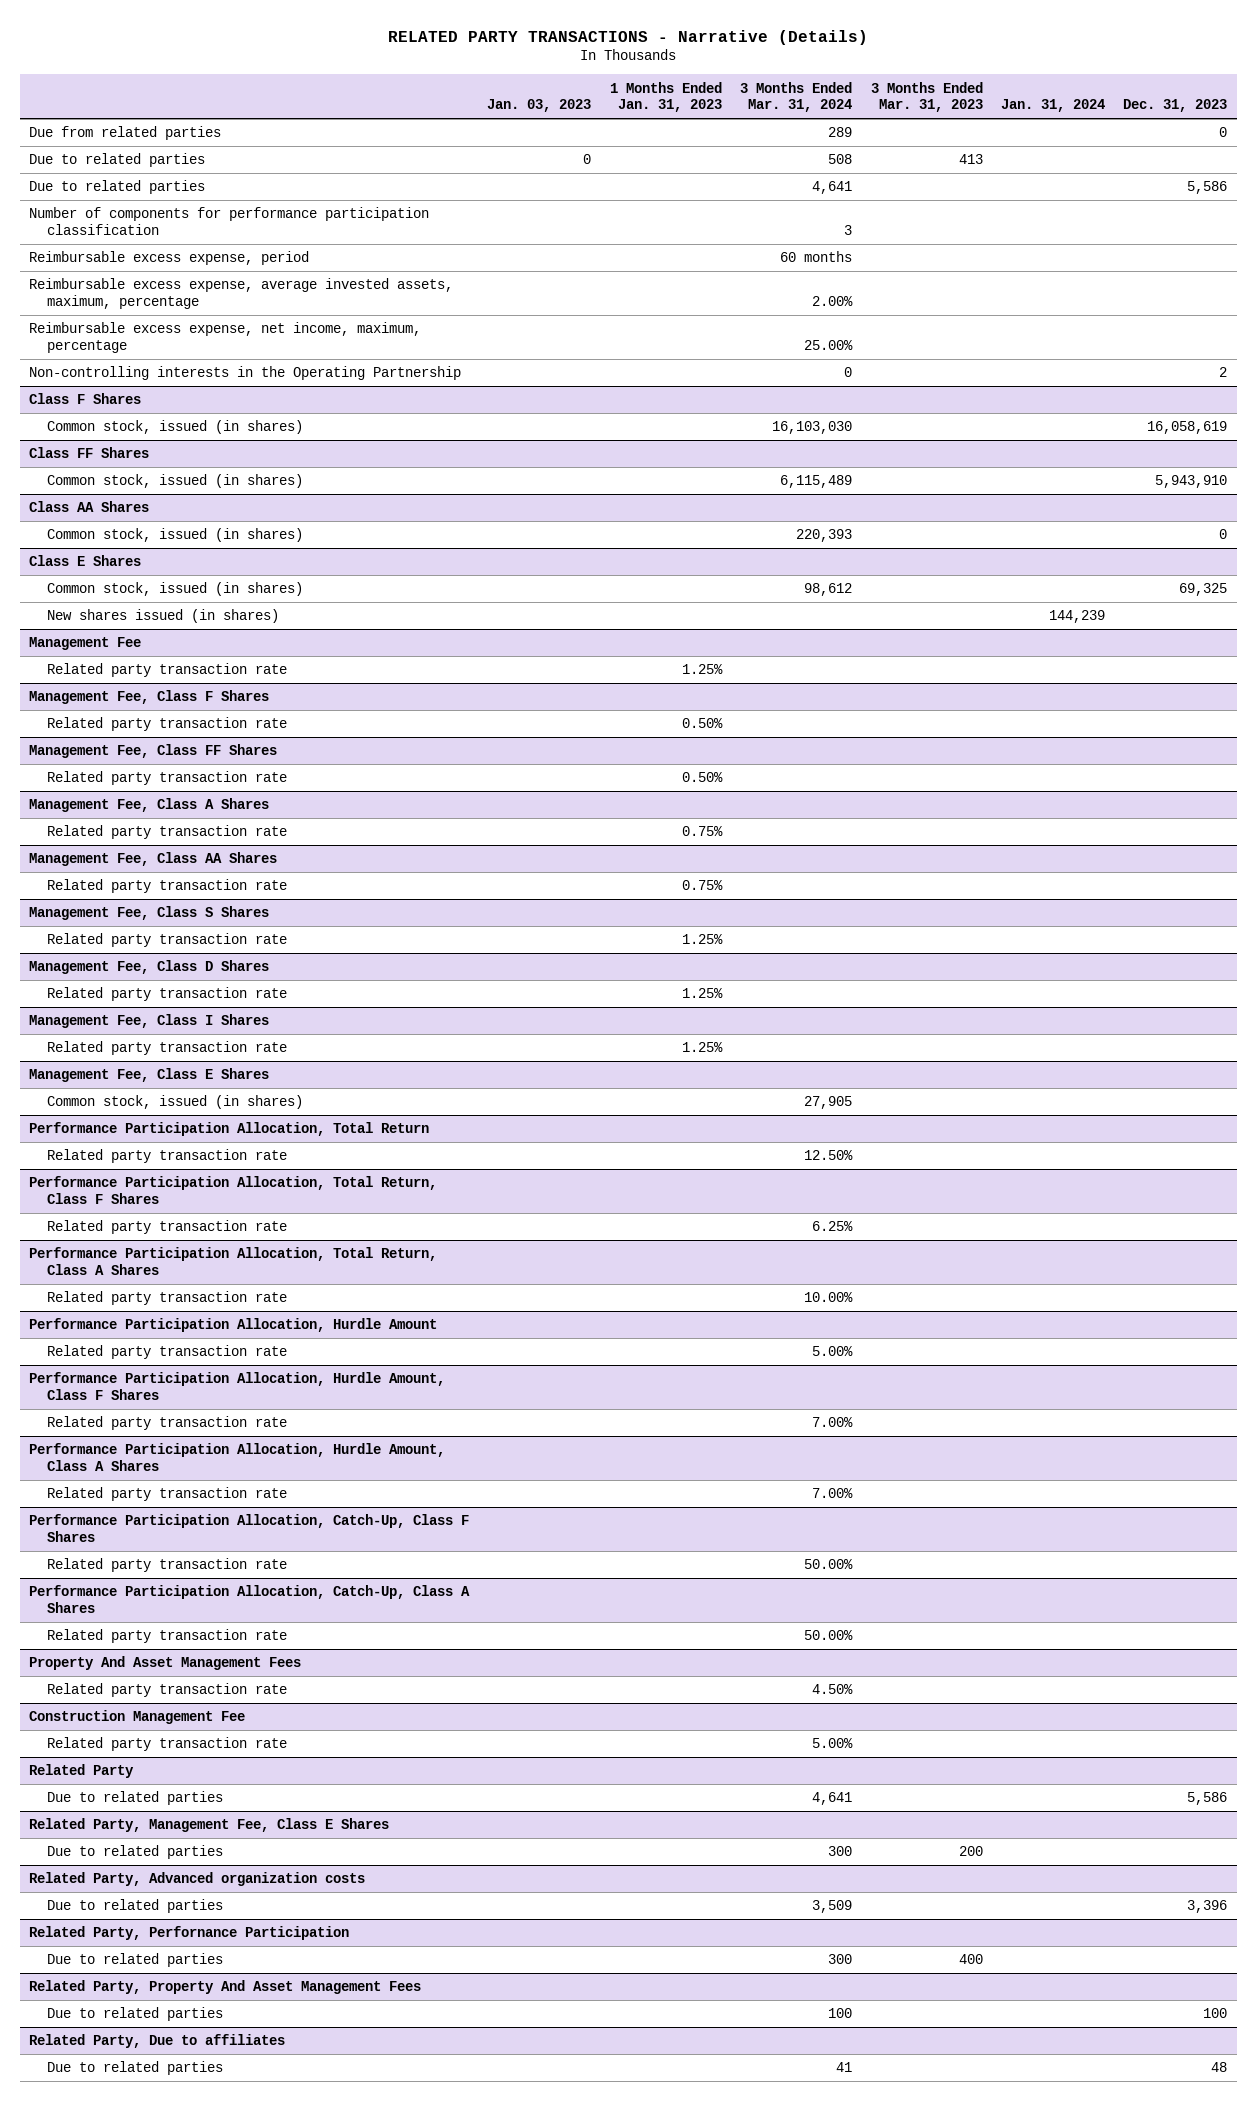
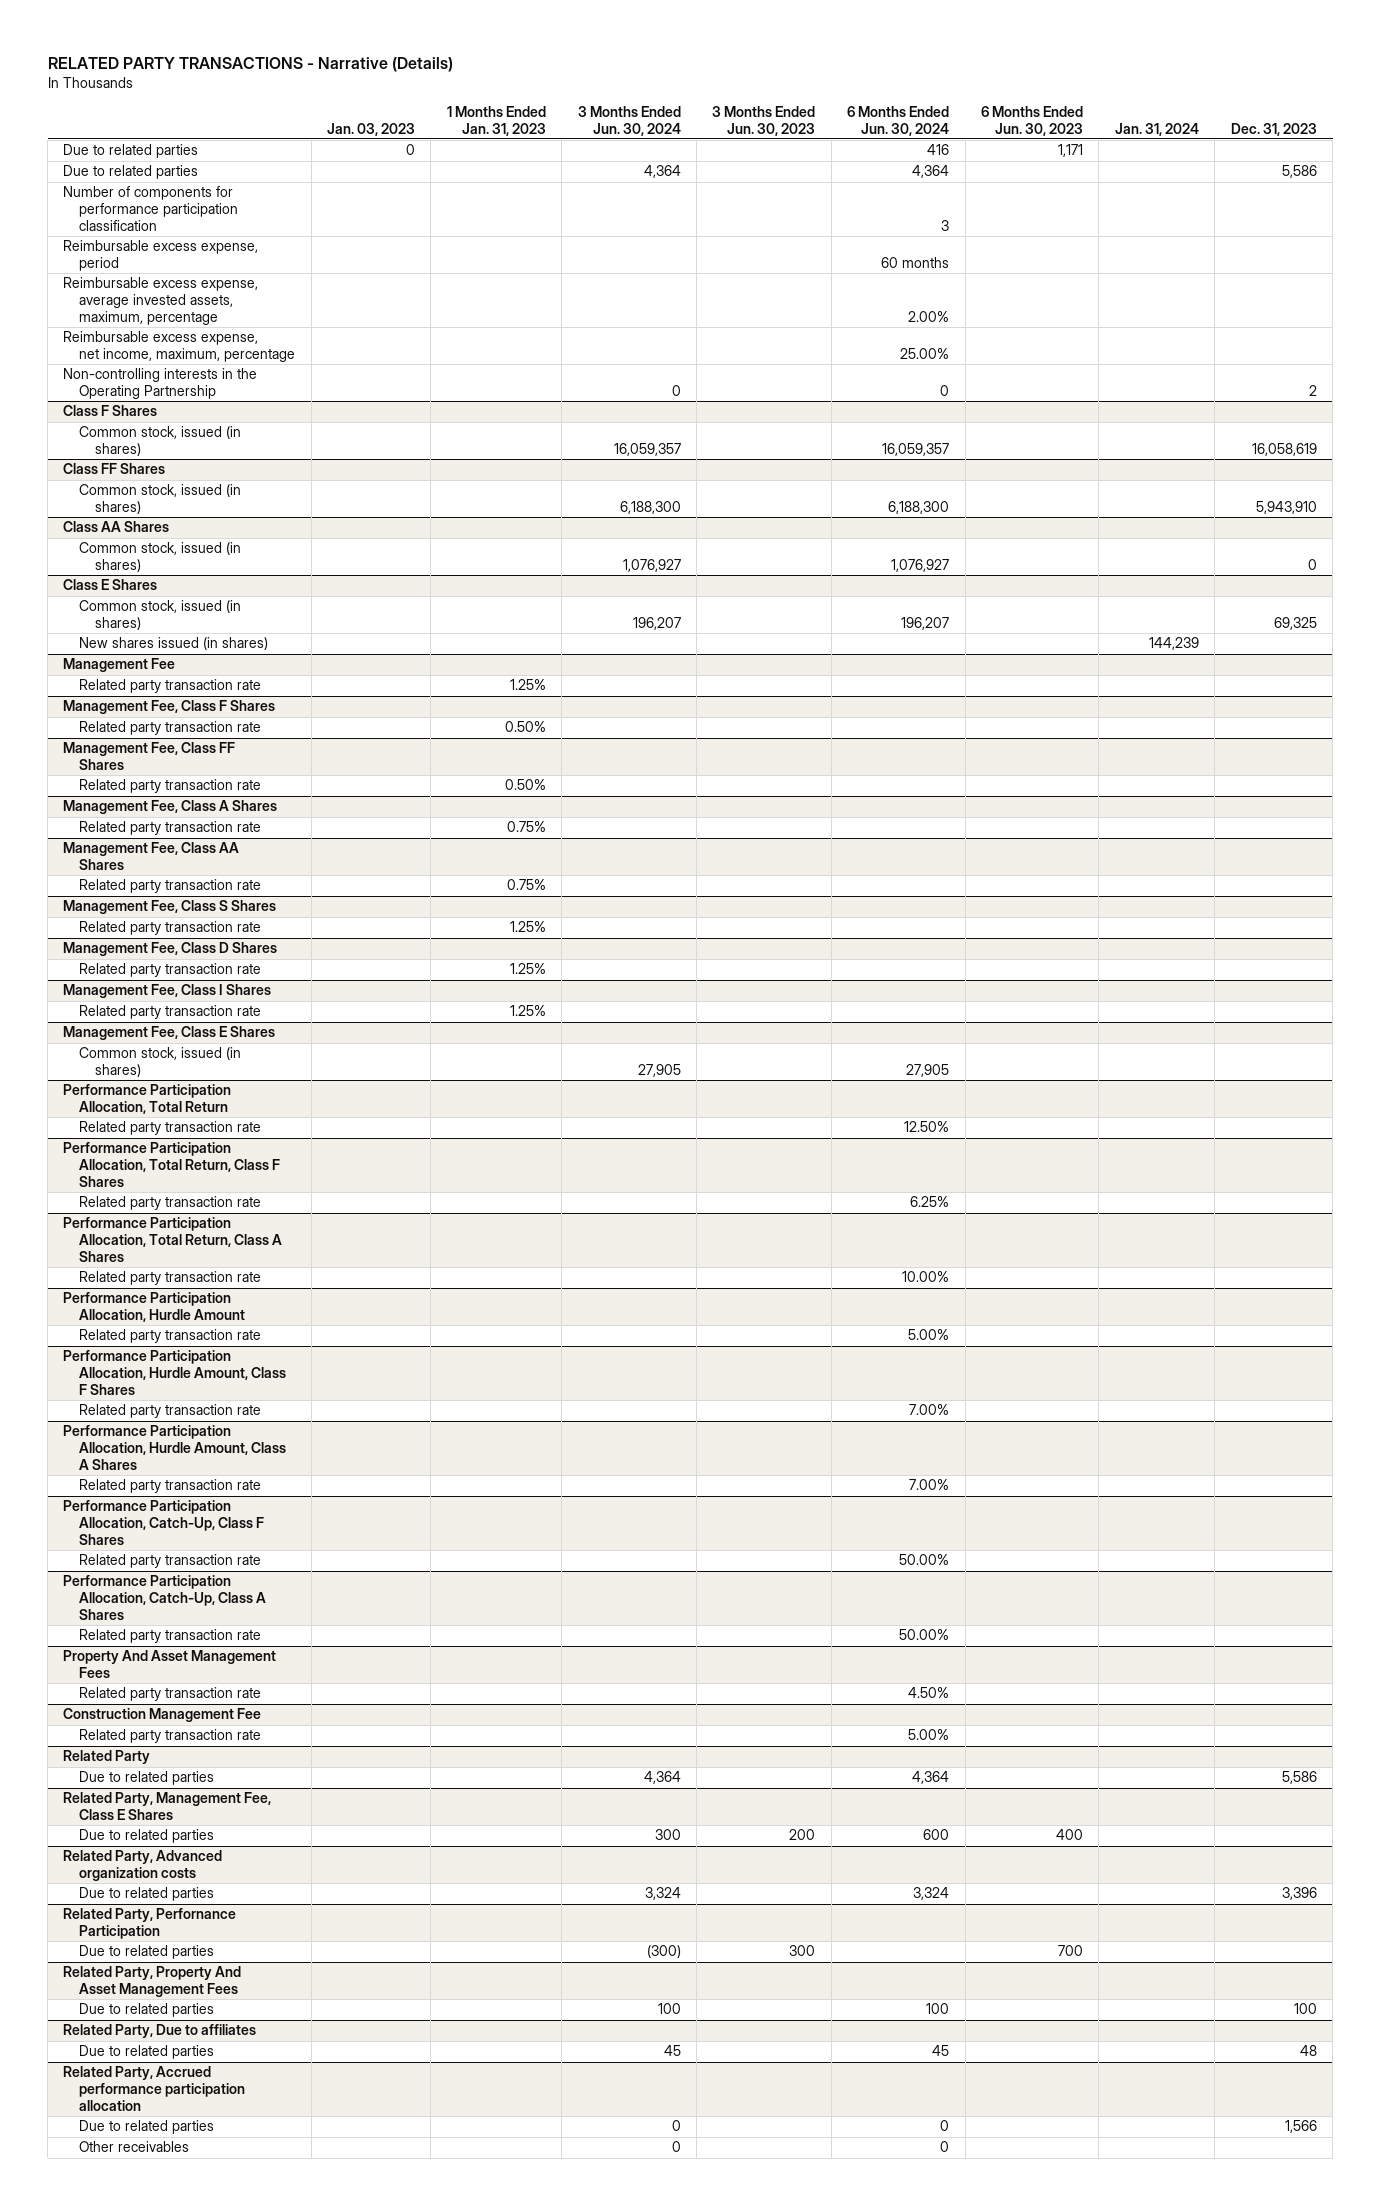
- | Jan. 03, 2023 | 1 Months Ended Jan. 31, 2023 | 3 Months Ended Mar. 31, 2024 | 3 Months Ended Mar. 31, 2023 | Jan. 31, 2024 | Dec. 31, 2023
+ | Jan. 03, 2023 | 1 Months Ended Jan. 31, 2023 | 3 Months Ended Jun. 30, 2024 | 3 Months Ended Jun. 30, 2023 | 6 Months Ended Jun. 30, 2024 | 6 Months Ended Jun. 30, 2023 | Jan. 31, 2024 | Dec. 31, 2023
- Due from related parties | | | 289 | | | 0
+ Related Party, Accrued performance participation allocation
+ Due to related parties | | | 0 | | 0 | | | 1,566
+ Other receivables | | | 0 | | 0 | | |

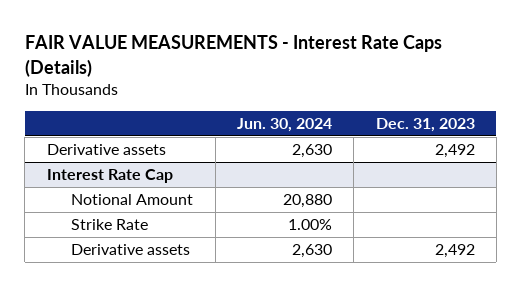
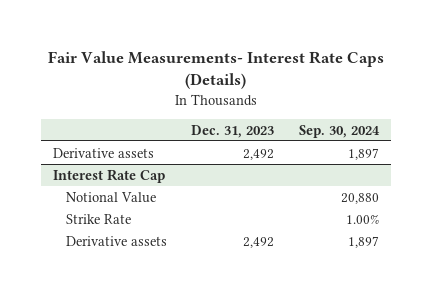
- FAIR VALUE MEASUREMENTS - Interest Rate Caps (Details)
+ Fair Value Measurements- Interest Rate Caps (Details)
- | Jun. 30, 2024 | Dec. 31, 2023
+ | Dec. 31, 2023 | Sep. 30, 2024
@ Interest Rate Cap
- Notional Amount | 20,880 |
+ Notional Value | | 20,880

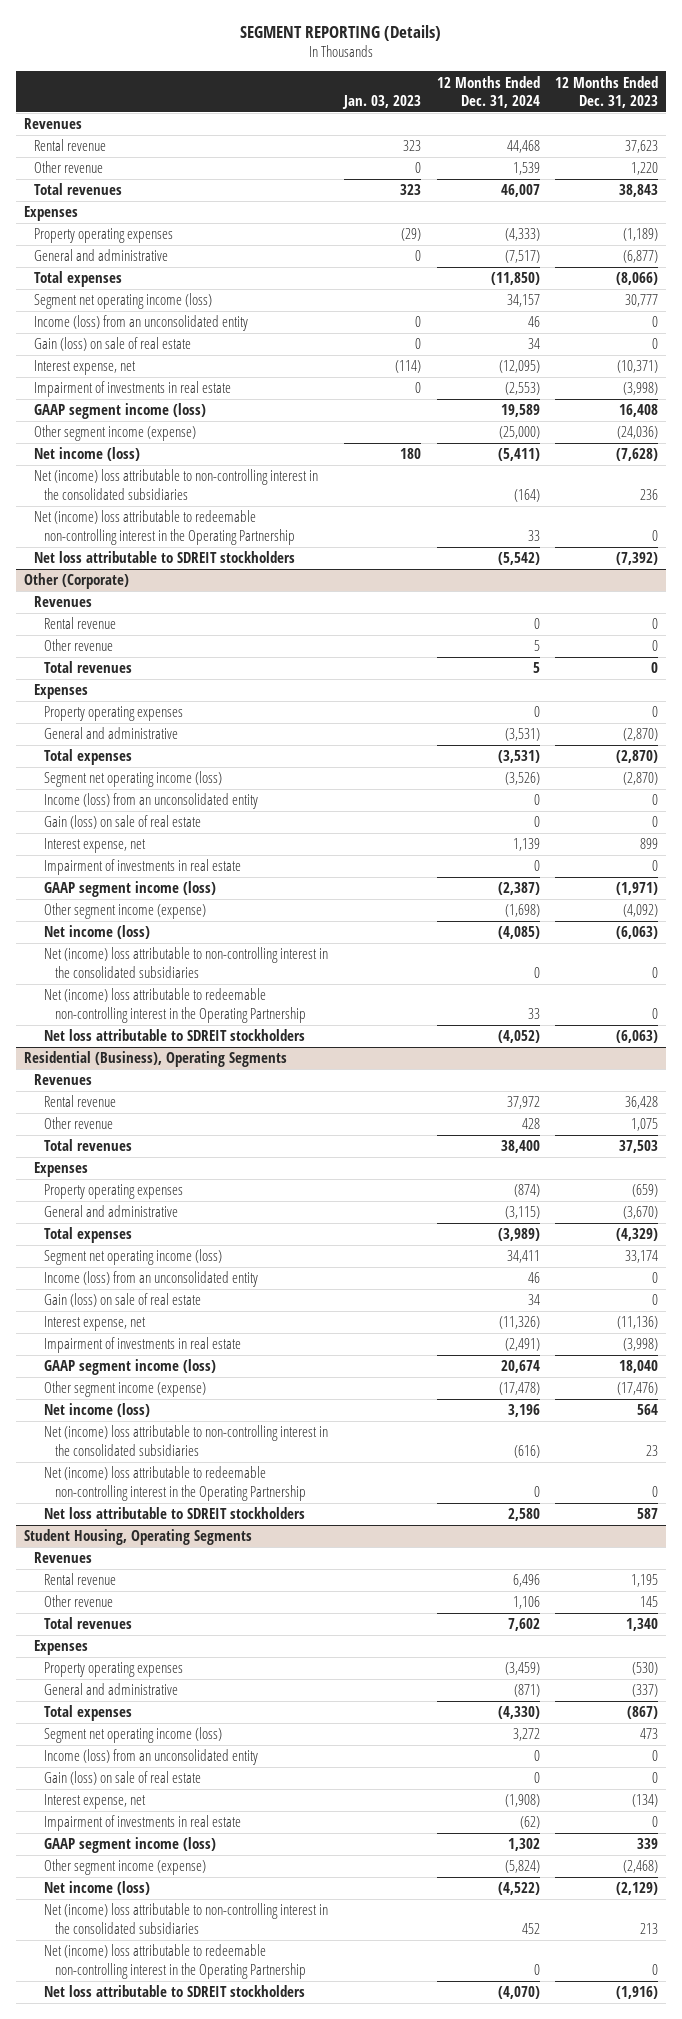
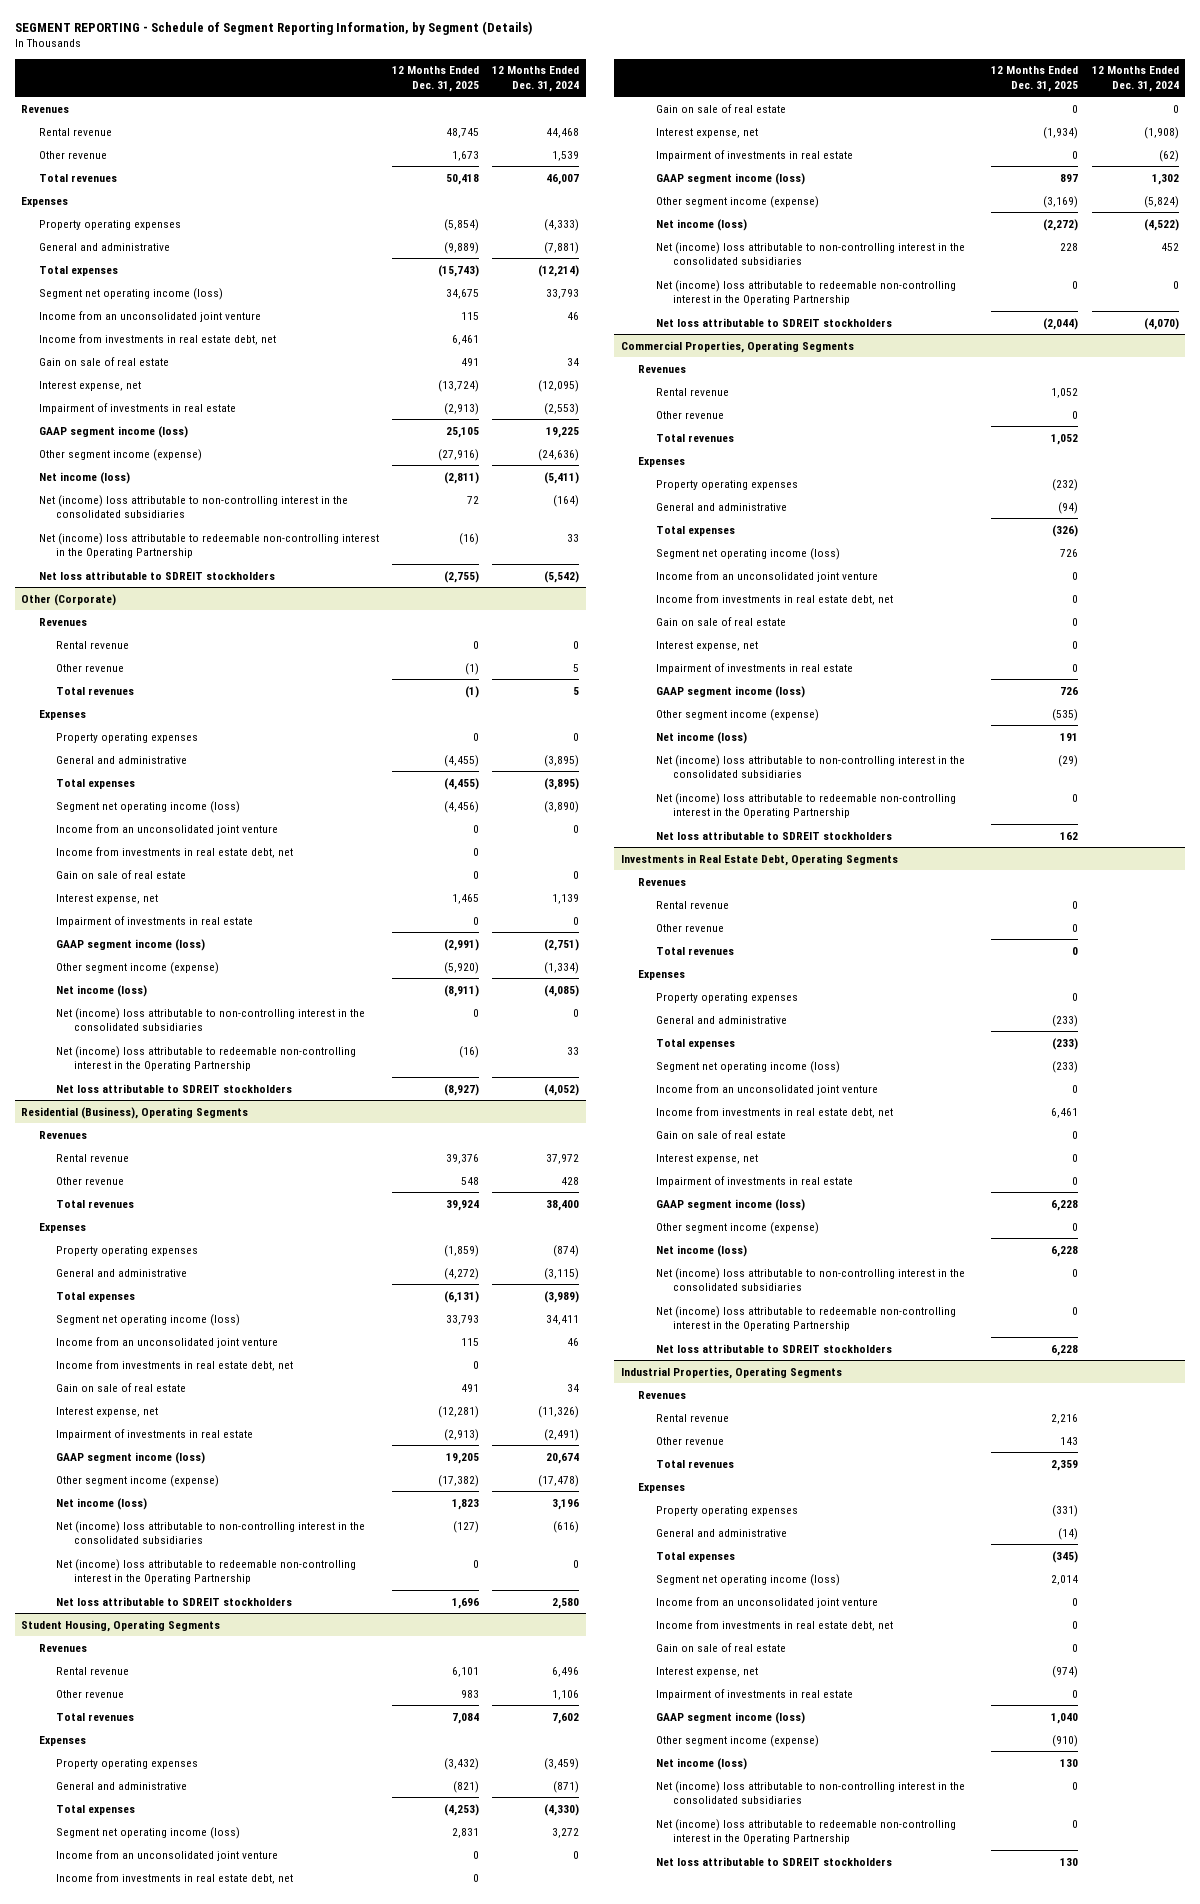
- SEGMENT REPORTING (Details)
+ SEGMENT REPORTING - Schedule of Segment Reporting Information, by Segment (Details)
- | Jan. 03, 2023 | 12 Months Ended Dec. 31, 2024 | 12 Months Ended Dec. 31, 2023
+ | 12 Months Ended Dec. 31, 2025 | 12 Months Ended Dec. 31, 2024
- General and administrative | 0 | (7,517) | (6,877)
- Total expenses | | (11,850) | (8,066)
- Segment net operating income (loss) | | 34,157 | 30,777
- Income (loss) from an unconsolidated entity | 0 | 46 | 0
- Gain (loss) on sale of real estate | 0 | 34 | 0
+ General and administrative | (9,889) | (7,881)
+ Total expenses | (15,743) | (12,214)
+ Segment net operating income (loss) | 34,675 | 33,793
+ Income from an unconsolidated joint venture | 115 | 46
+ Income from investments in real estate debt, net | 6,461 |
+ Gain on sale of real estate | 491 | 34
- GAAP segment income (loss) | | 19,589 | 16,408
- Other segment income (expense) | | (25,000) | (24,036)
+ GAAP segment income (loss) | 25,105 | 19,225
+ Other segment income (expense) | (27,916) | (24,636)
@ Other (Corporate)
- General and administrative | | (3,531) | (2,870)
- Total expenses | | (3,531) | (2,870)
- Segment net operating income (loss) | | (3,526) | (2,870)
- Income (loss) from an unconsolidated entity | | 0 | 0
- Gain (loss) on sale of real estate | | 0 | 0
+ General and administrative | (4,455) | (3,895)
+ Total expenses | (4,455) | (3,895)
+ Segment net operating income (loss) | (4,456) | (3,890)
+ Income from an unconsolidated joint venture | 0 | 0
+ Income from investments in real estate debt, net | 0 |
+ Gain on sale of real estate | 0 | 0
- GAAP segment income (loss) | | (2,387) | (1,971)
- Other segment income (expense) | | (1,698) | (4,092)
+ GAAP segment income (loss) | (2,991) | (2,751)
+ Other segment income (expense) | (5,920) | (1,334)
@ Residential (Business), Operating Segments
- Income (loss) from an unconsolidated entity | | 46 | 0
- Gain (loss) on sale of real estate | | 34 | 0
+ Income from an unconsolidated joint venture | 115 | 46
+ Income from investments in real estate debt, net | 0 |
+ Gain on sale of real estate | 491 | 34
@ Student Housing, Operating Segments
- Income (loss) from an unconsolidated entity | | 0 | 0
- Gain (loss) on sale of real estate | | 0 | 0
+ Income from an unconsolidated joint venture | 0 | 0
+ Income from investments in real estate debt, net | 0 |
+ Gain on sale of real estate | 0 | 0
+ Commercial Properties, Operating Segments
+ Revenues
+ Rental revenue | 1,052 |
+ Other revenue | 0 |
+ Total revenues | 1,052 |
+ Expenses
+ Property operating expenses | (232) |
+ General and administrative | (94) |
+ Total expenses | (326) |
+ Segment net operating income (loss) | 726 |
+ Income from an unconsolidated joint venture | 0 |
+ Income from investments in real estate debt, net | 0 |
+ Gain on sale of real estate | 0 |
+ Interest expense, net | 0 |
+ Impairment of investments in real estate | 0 |
+ GAAP segment income (loss) | 726 |
+ Other segment income (expense) | (535) |
+ Net income (loss) | 191 |
+ Net (income) loss attributable to non-controlling interest in the consolidated subsidiaries | (29) |
+ Net (income) loss attributable to redeemable non-controlling interest in the Operating Partnership | 0 |
+ Net loss attributable to SDREIT stockholders | 162 |
+ Investments in Real Estate Debt, Operating Segments
+ Revenues
+ Rental revenue | 0 |
+ Other revenue | 0 |
+ Total revenues | 0 |
+ Expenses
+ Property operating expenses | 0 |
+ General and administrative | (233) |
+ Total expenses | (233) |
+ Segment net operating income (loss) | (233) |
+ Income from an unconsolidated joint venture | 0 |
+ Income from investments in real estate debt, net | 6,461 |
+ Gain on sale of real estate | 0 |
+ Interest expense, net | 0 |
+ Impairment of investments in real estate | 0 |
+ GAAP segment income (loss) | 6,228 |
+ Other segment income (expense) | 0 |
+ Net income (loss) | 6,228 |
+ Net (income) loss attributable to non-controlling interest in the consolidated subsidiaries | 0 |
+ Net (income) loss attributable to redeemable non-controlling interest in the Operating Partnership | 0 |
+ Net loss attributable to SDREIT stockholders | 6,228 |
+ Industrial Properties, Operating Segments
+ Revenues
+ Rental revenue | 2,216 |
+ Other revenue | 143 |
+ Total revenues | 2,359 |
+ Expenses
+ Property operating expenses | (331) |
+ General and administrative | (14) |
+ Total expenses | (345) |
+ Segment net operating income (loss) | 2,014 |
+ Income from an unconsolidated joint venture | 0 |
+ Income from investments in real estate debt, net | 0 |
+ Gain on sale of real estate | 0 |
+ Interest expense, net | (974) |
+ Impairment of investments in real estate | 0 |
+ GAAP segment income (loss) | 1,040 |
+ Other segment income (expense) | (910) |
+ Net income (loss) | 130 |
+ Net (income) loss attributable to non-controlling interest in the consolidated subsidiaries | 0 |
+ Net (income) loss attributable to redeemable non-controlling interest in the Operating Partnership | 0 |
+ Net loss attributable to SDREIT stockholders | 130 |

